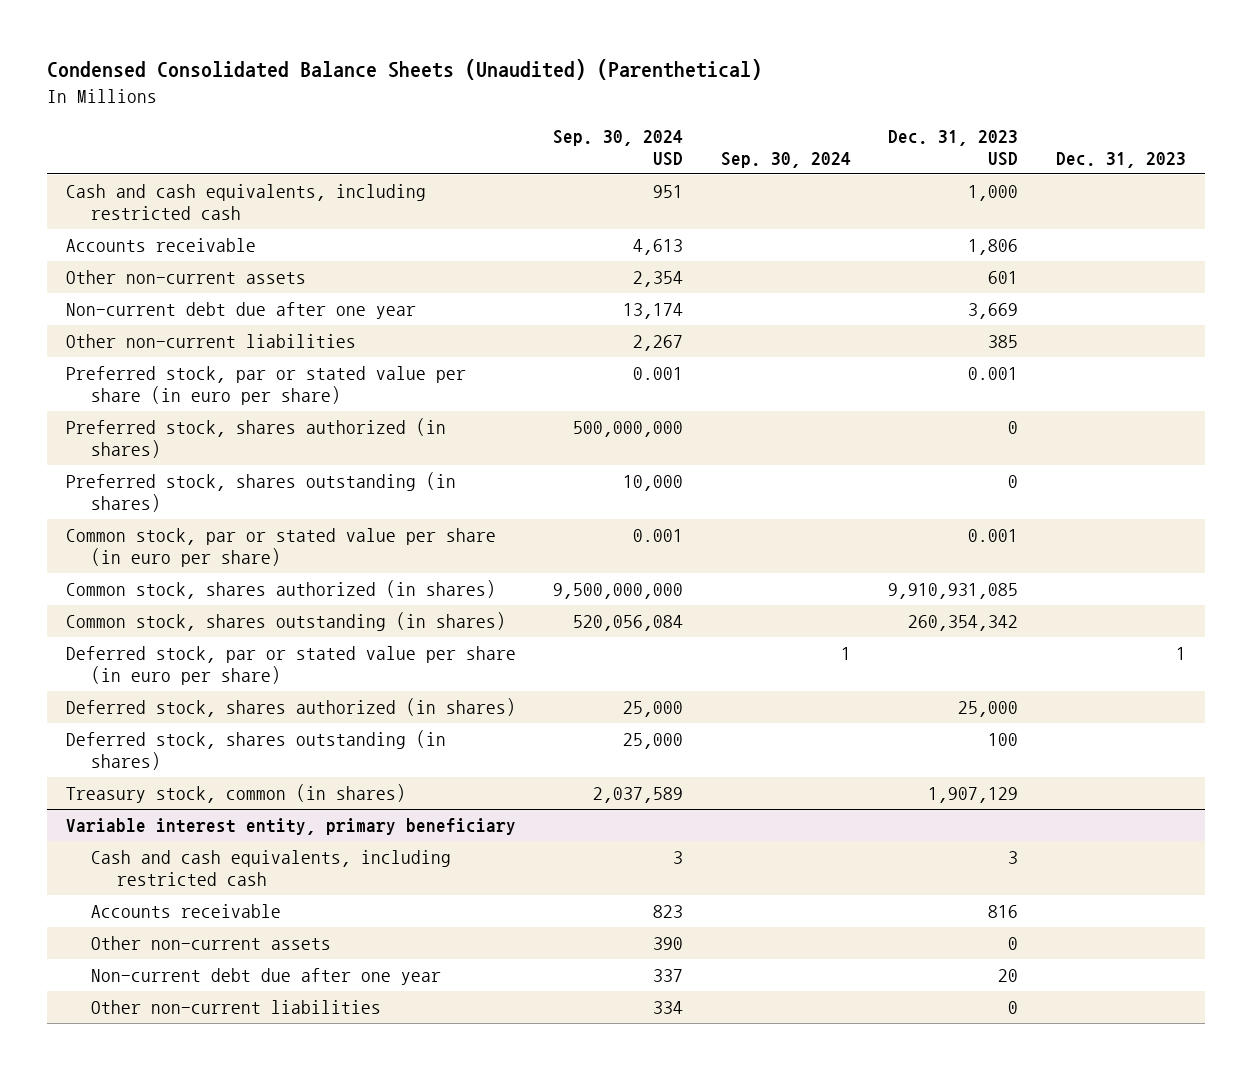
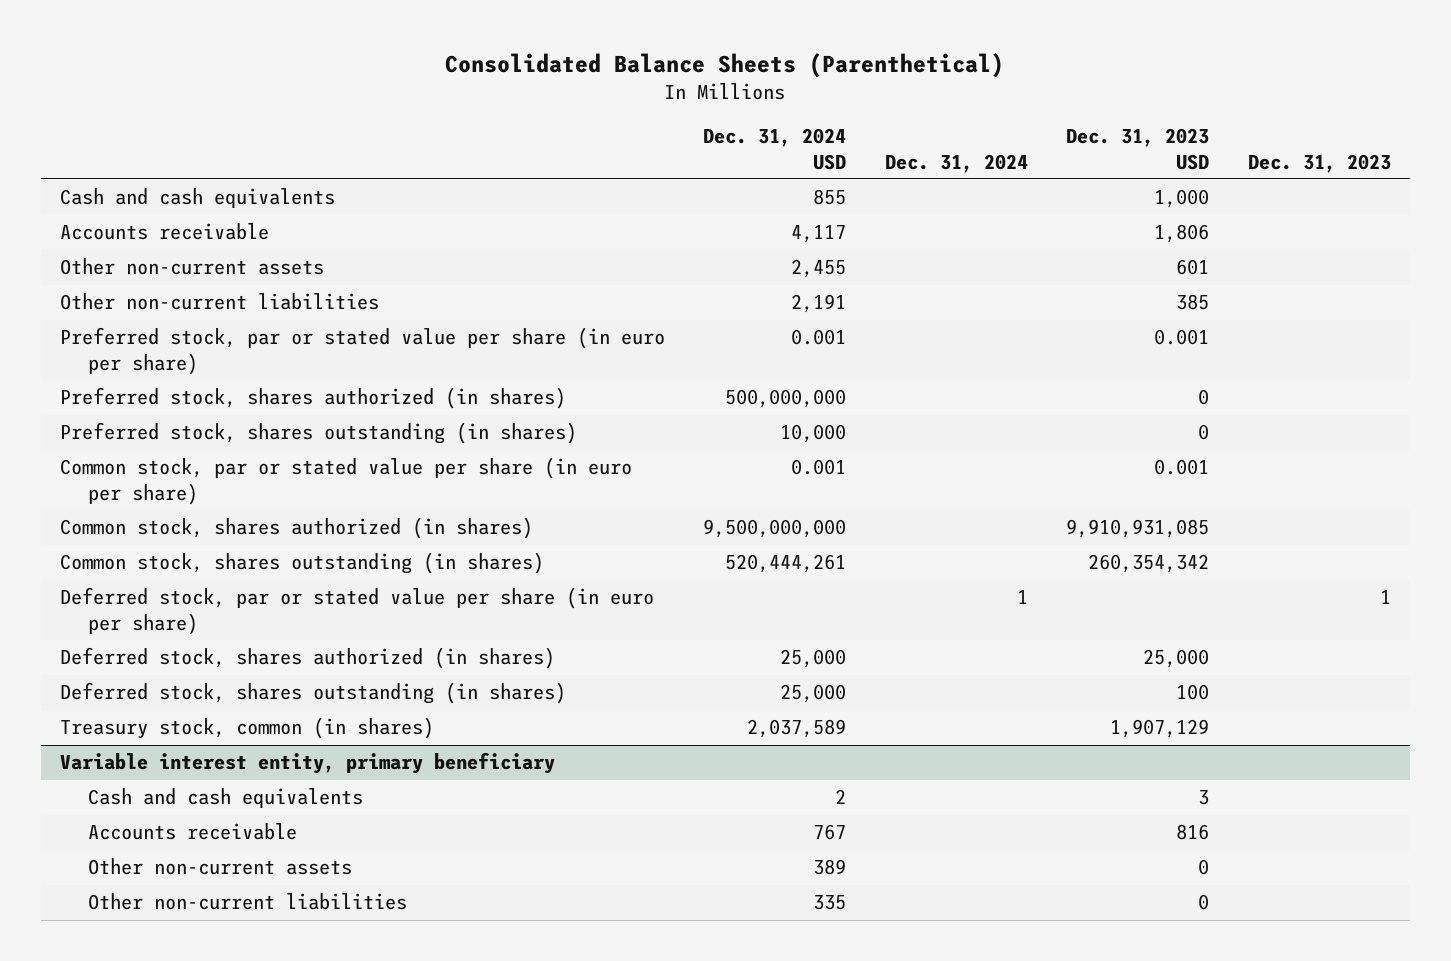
- Condensed Consolidated Balance Sheets (Unaudited) (Parenthetical)
+ Consolidated Balance Sheets (Parenthetical)
- | Sep. 30, 2024 USD | Sep. 30, 2024 | Dec. 31, 2023 USD | Dec. 31, 2023
+ | Dec. 31, 2024 USD | Dec. 31, 2024 | Dec. 31, 2023 USD | Dec. 31, 2023
- Cash and cash equivalents, including restricted cash | 951 | | 1,000 |
+ Cash and cash equivalents | 855 | | 1,000 |
- Non-current debt due after one year | 13,174 | | 3,669 |
@ Variable interest entity, primary beneficiary
- Cash and cash equivalents, including restricted cash | 3 | | 3 |
+ Cash and cash equivalents | 2 | | 3 |
- Non-current debt due after one year | 337 | | 20 |

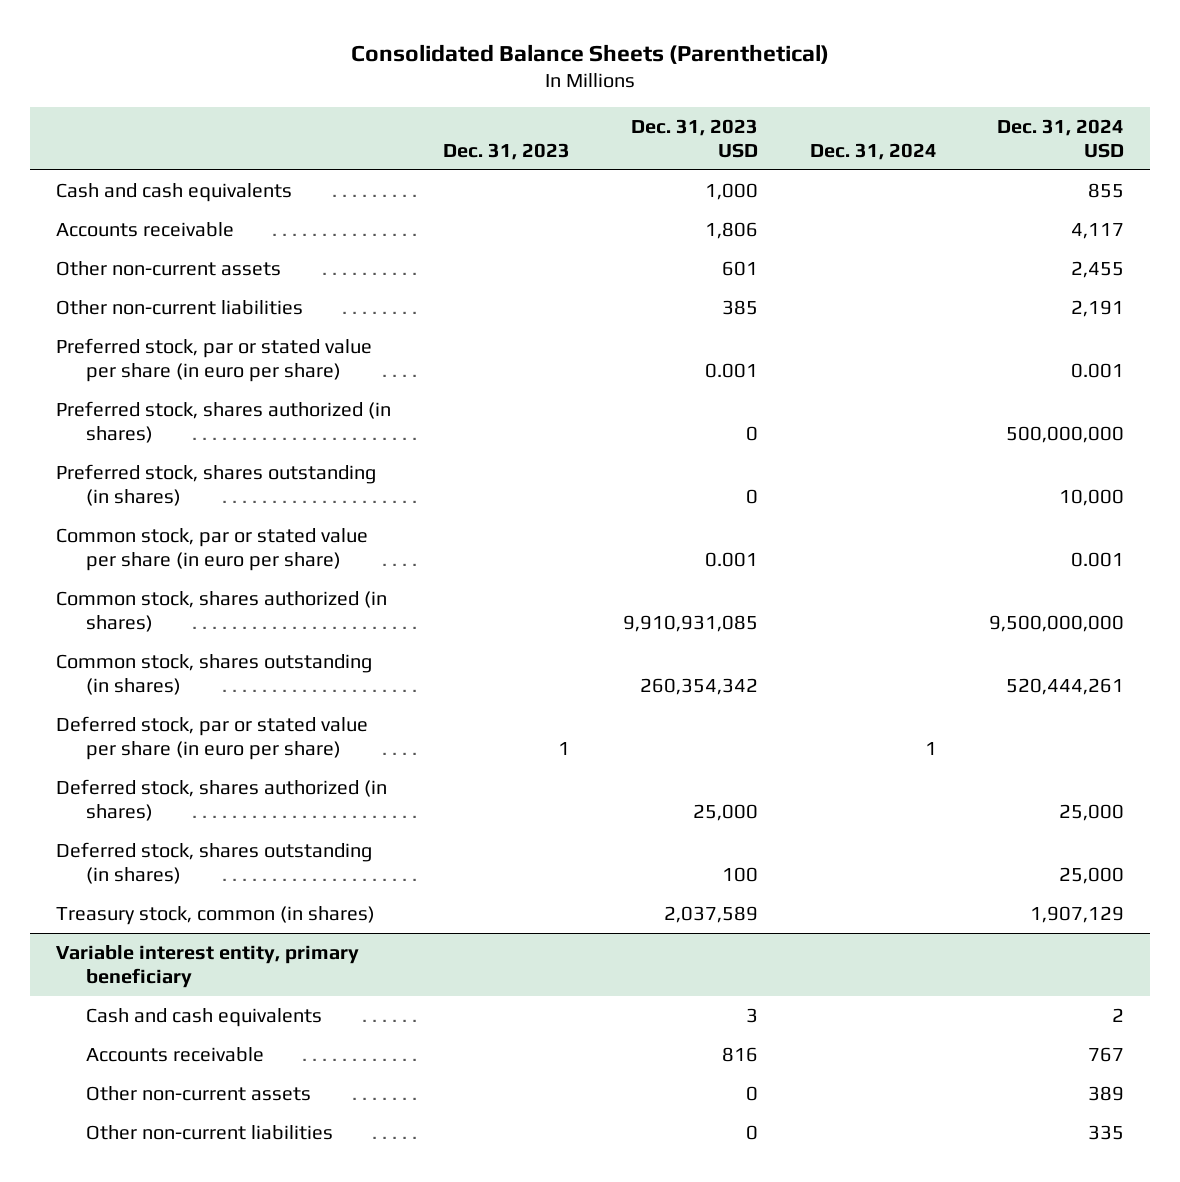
- | Dec. 31, 2024 USD | Dec. 31, 2024 | Dec. 31, 2023 USD | Dec. 31, 2023
+ | Dec. 31, 2023 | Dec. 31, 2023 USD | Dec. 31, 2024 | Dec. 31, 2024 USD
- Treasury stock, common (in shares) | 2,037,589 | | 1,907,129 |
+ Treasury stock, common (in shares) | | 2,037,589 | | 1,907,129

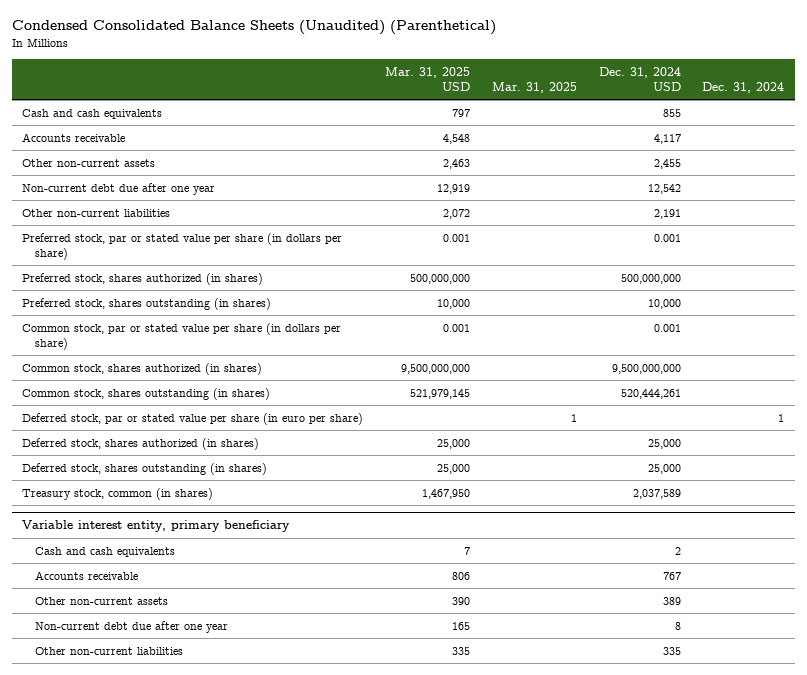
- Consolidated Balance Sheets (Parenthetical)
+ Condensed Consolidated Balance Sheets (Unaudited) (Parenthetical)
- | Dec. 31, 2023 | Dec. 31, 2023 USD | Dec. 31, 2024 | Dec. 31, 2024 USD
+ | Mar. 31, 2025 USD | Mar. 31, 2025 | Dec. 31, 2024 USD | Dec. 31, 2024
+ Non-current debt due after one year | 12,919 | | 12,542 |
- Preferred stock, par or stated value per share (in euro per share) | | 0.001 | | 0.001
+ Preferred stock, par or stated value per share (in dollars per share) | 0.001 | | 0.001 |
- Common stock, par or stated value per share (in euro per share) | | 0.001 | | 0.001
+ Common stock, par or stated value per share (in dollars per share) | 0.001 | | 0.001 |
- Treasury stock, common (in shares) | | 2,037,589 | | 1,907,129
+ Treasury stock, common (in shares) | 1,467,950 | | 2,037,589 |
@ Variable interest entity, primary beneficiary
+ Non-current debt due after one year | 165 | | 8 |

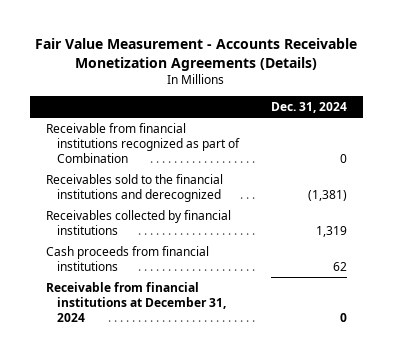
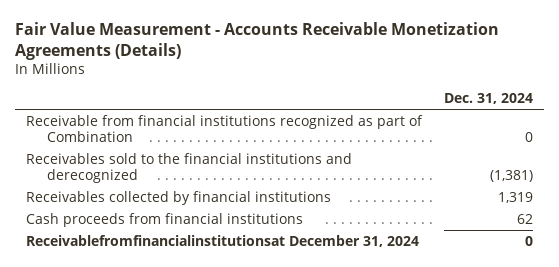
- Receivable from financial institutions at December 31, 2024 | 0
+ Receivablefromfinancialinstitutionsat December 31, 2024 | 0

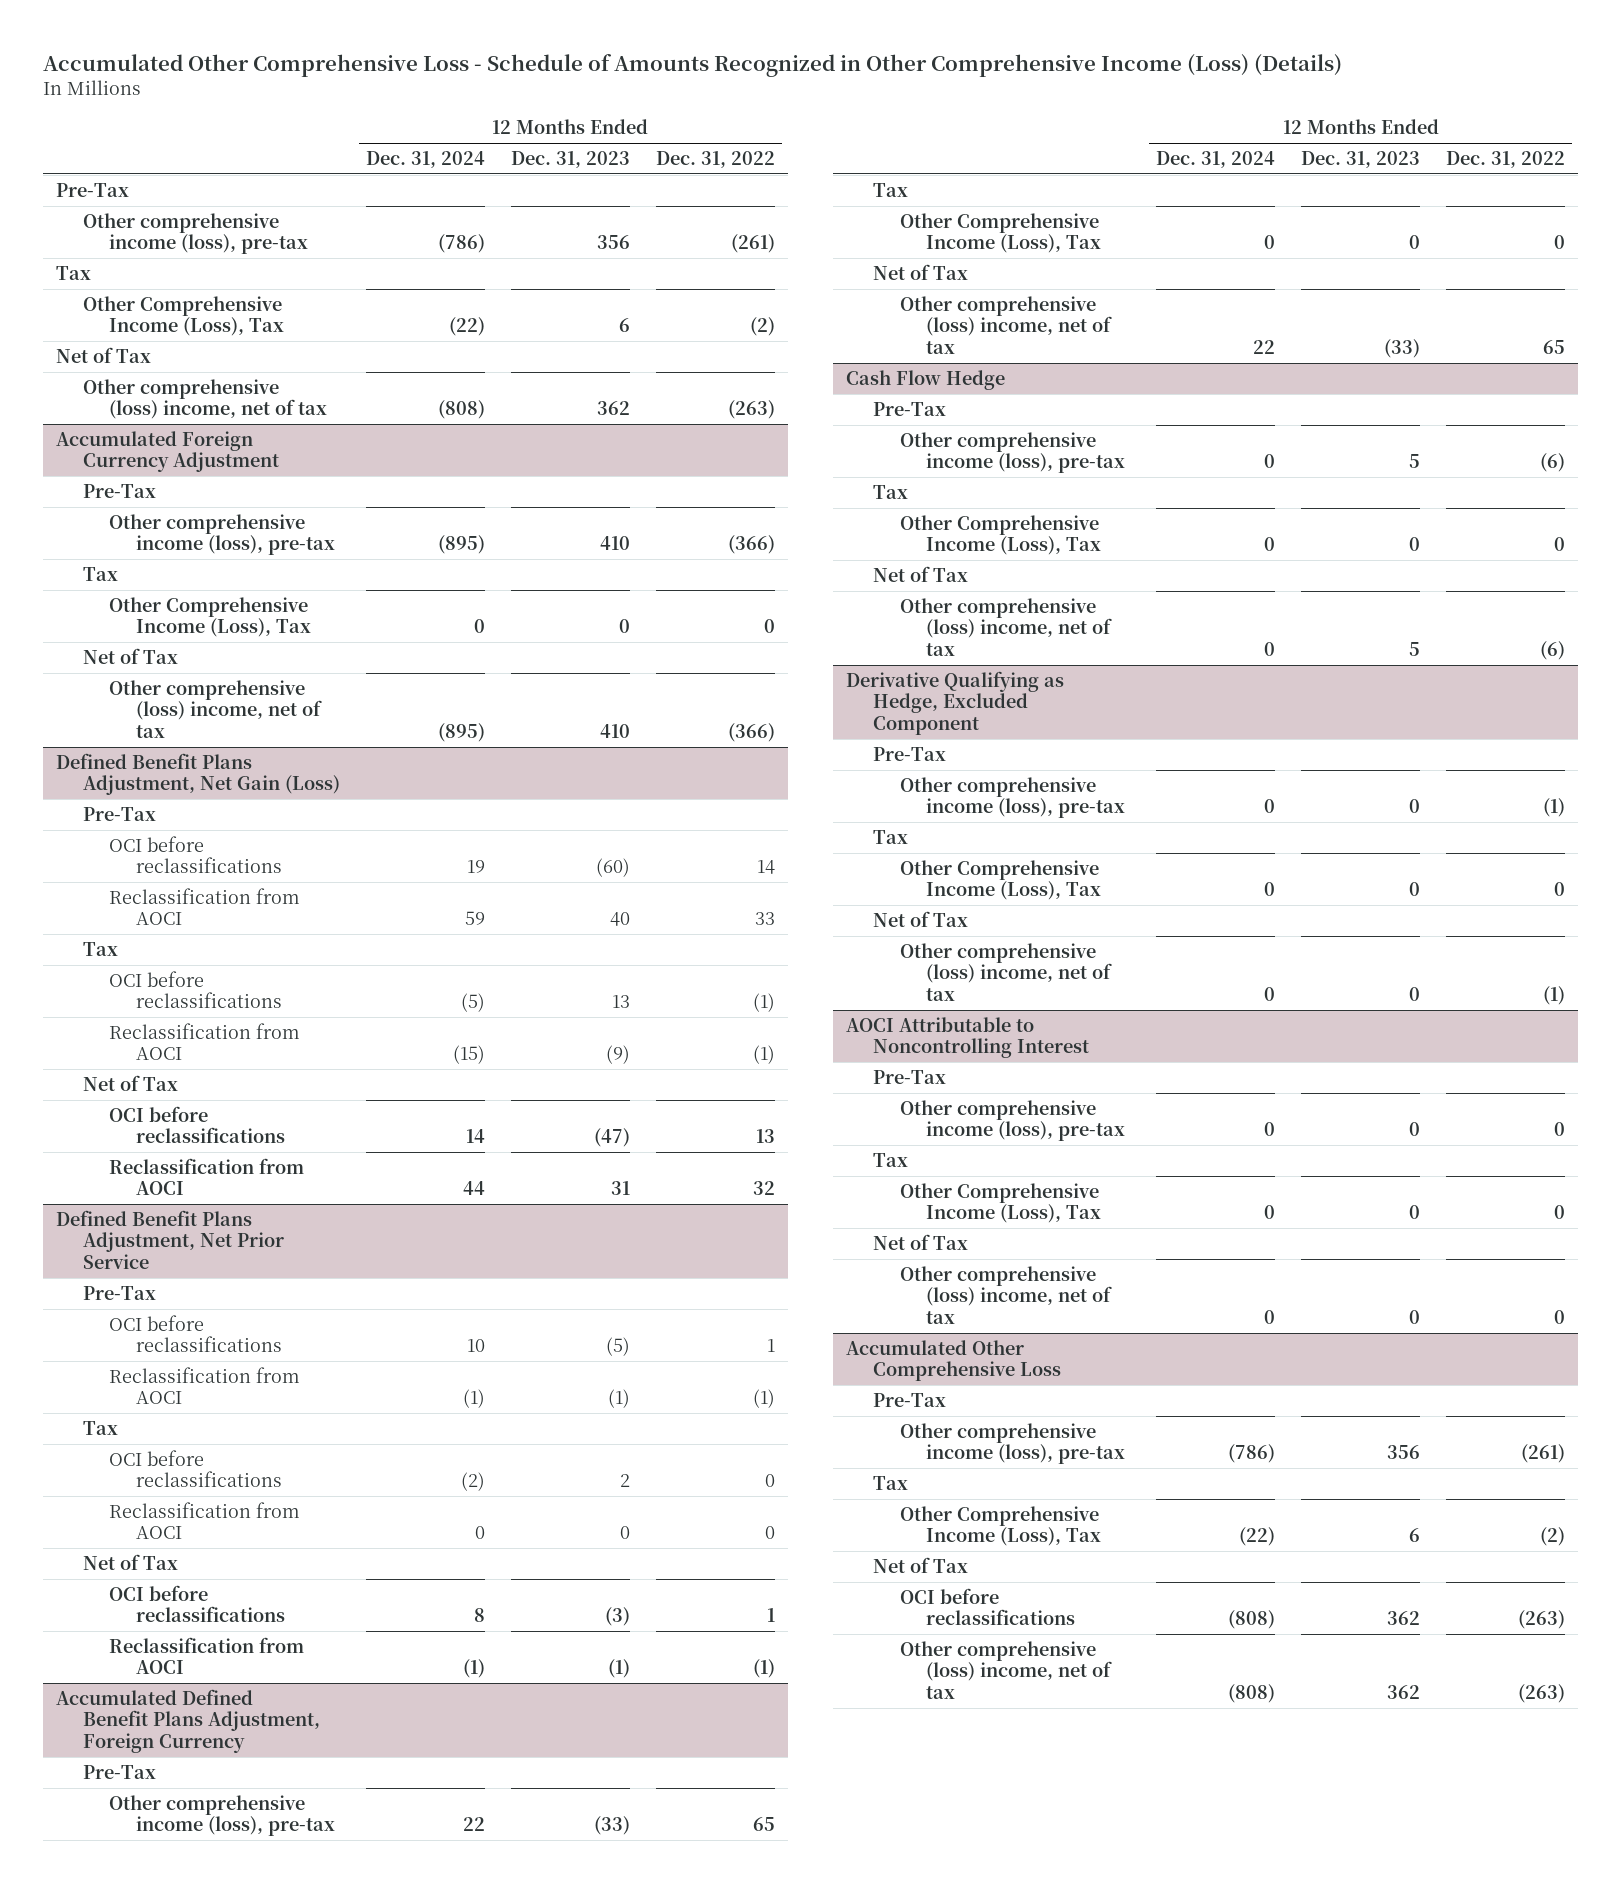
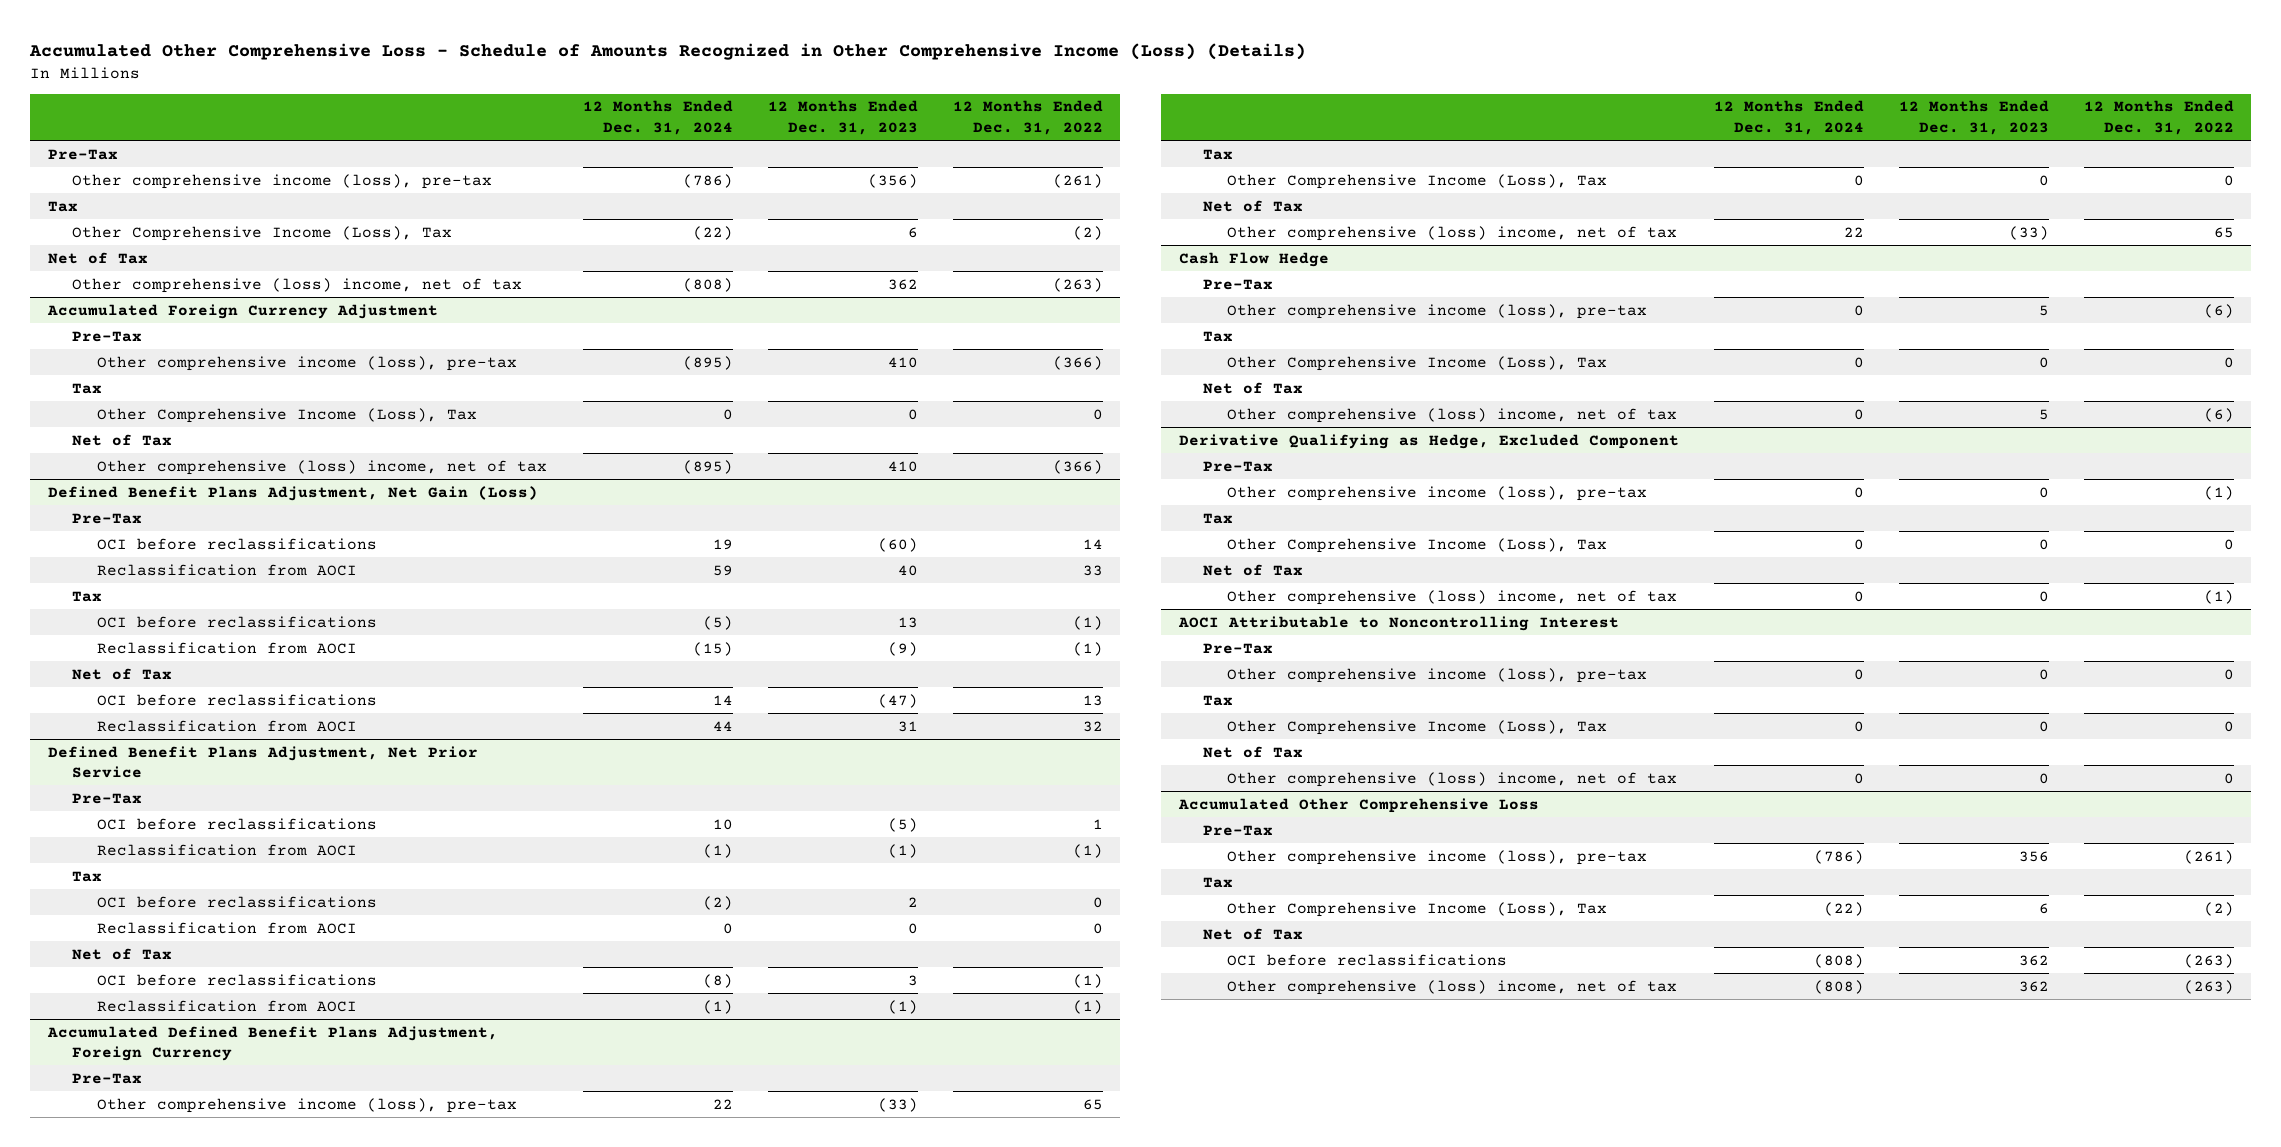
- Other comprehensive income (loss), pre-tax | (786) | 356 | (261)
+ Other comprehensive income (loss), pre-tax | (786) | (356) | (261)
@ Defined Benefit Plans Adjustment, Net Prior Service
- OCI before reclassifications | 8 | (3) | 1
+ OCI before reclassifications | (8) | 3 | (1)

